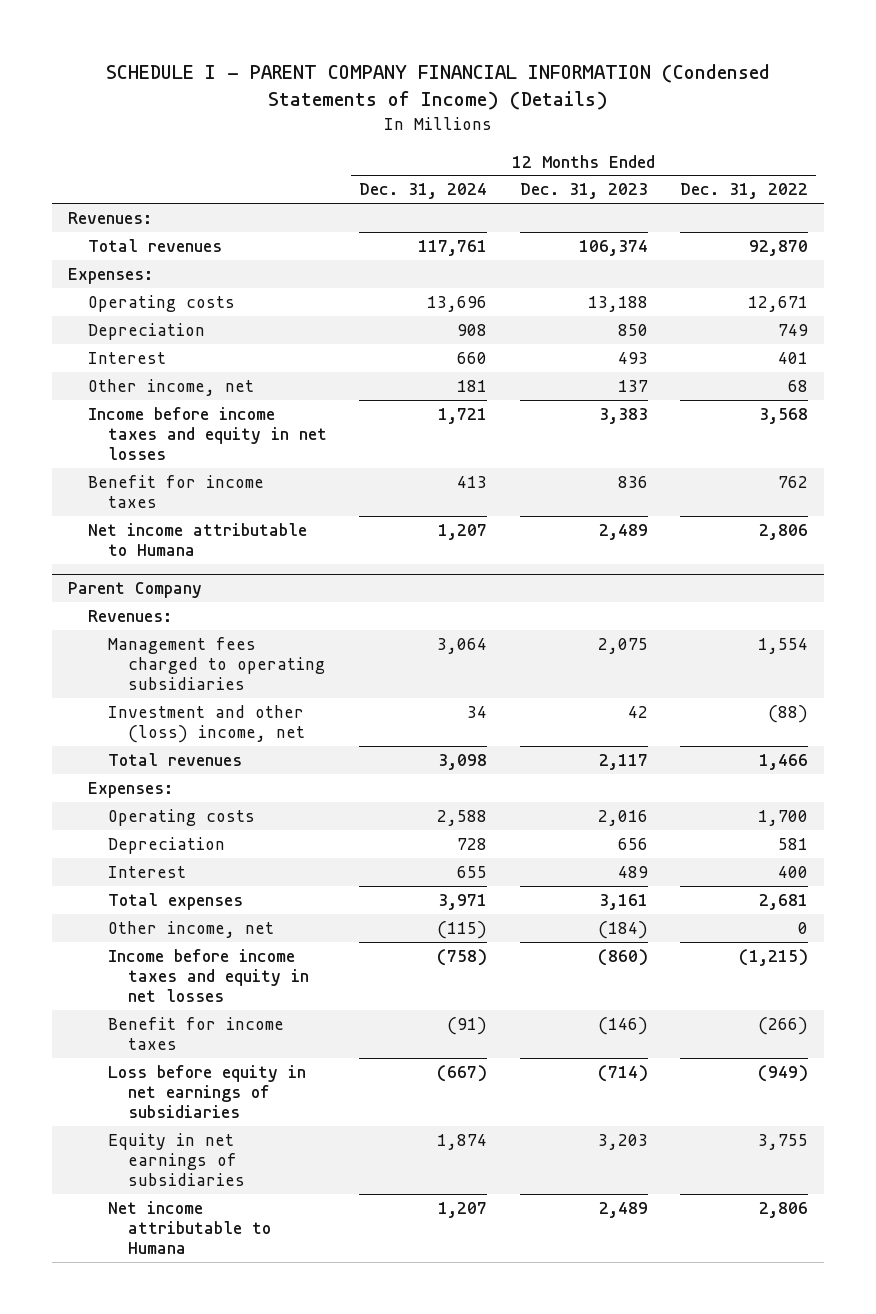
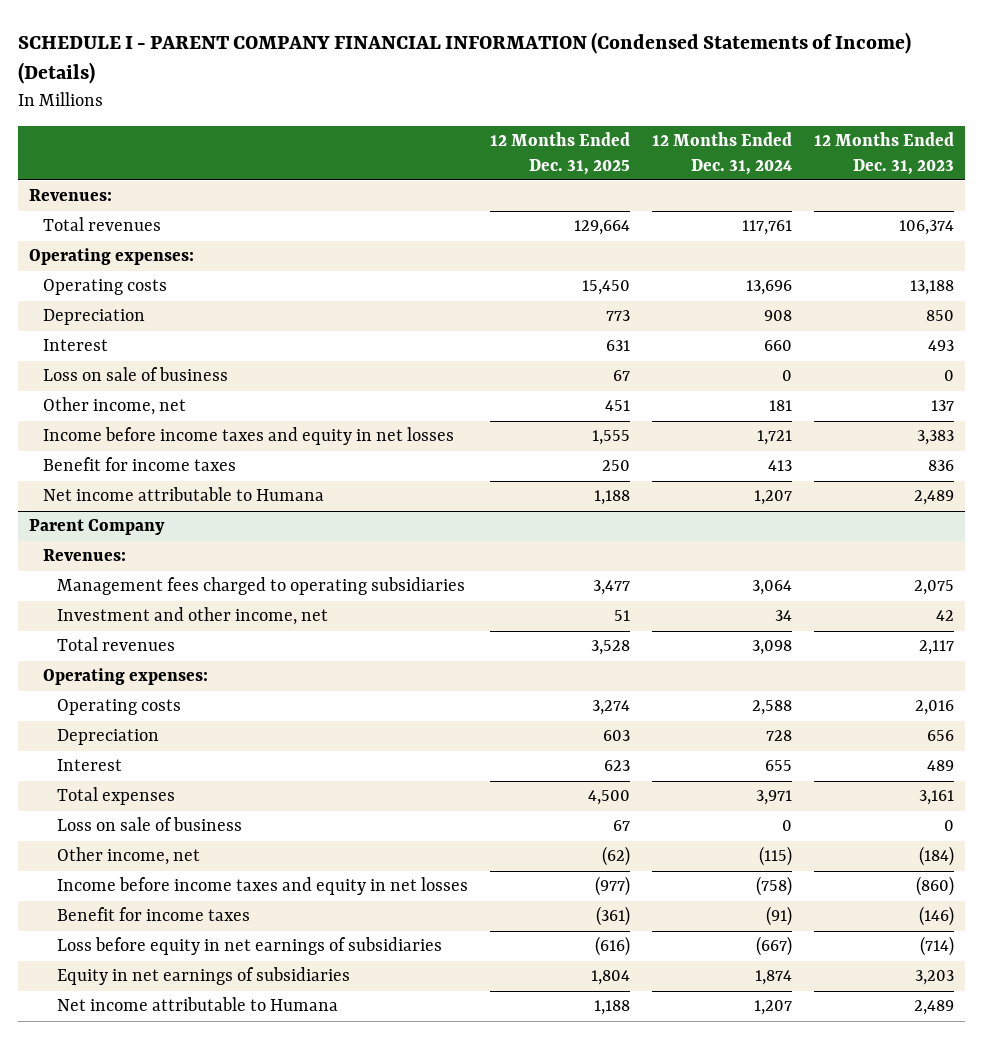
- | 12 Months Ended Dec. 31, 2024 | 12 Months Ended Dec. 31, 2023 | 12 Months Ended Dec. 31, 2022
+ | 12 Months Ended Dec. 31, 2025 | 12 Months Ended Dec. 31, 2024 | 12 Months Ended Dec. 31, 2023
- Expenses:
+ Operating expenses:
+ Loss on sale of business | 67 | 0 | 0
@ Parent Company
- Investment and other (loss) income, net | 34 | 42 | (88)
+ Investment and other income, net | 51 | 34 | 42
- Expenses:
+ Operating expenses:
+ Loss on sale of business | 67 | 0 | 0

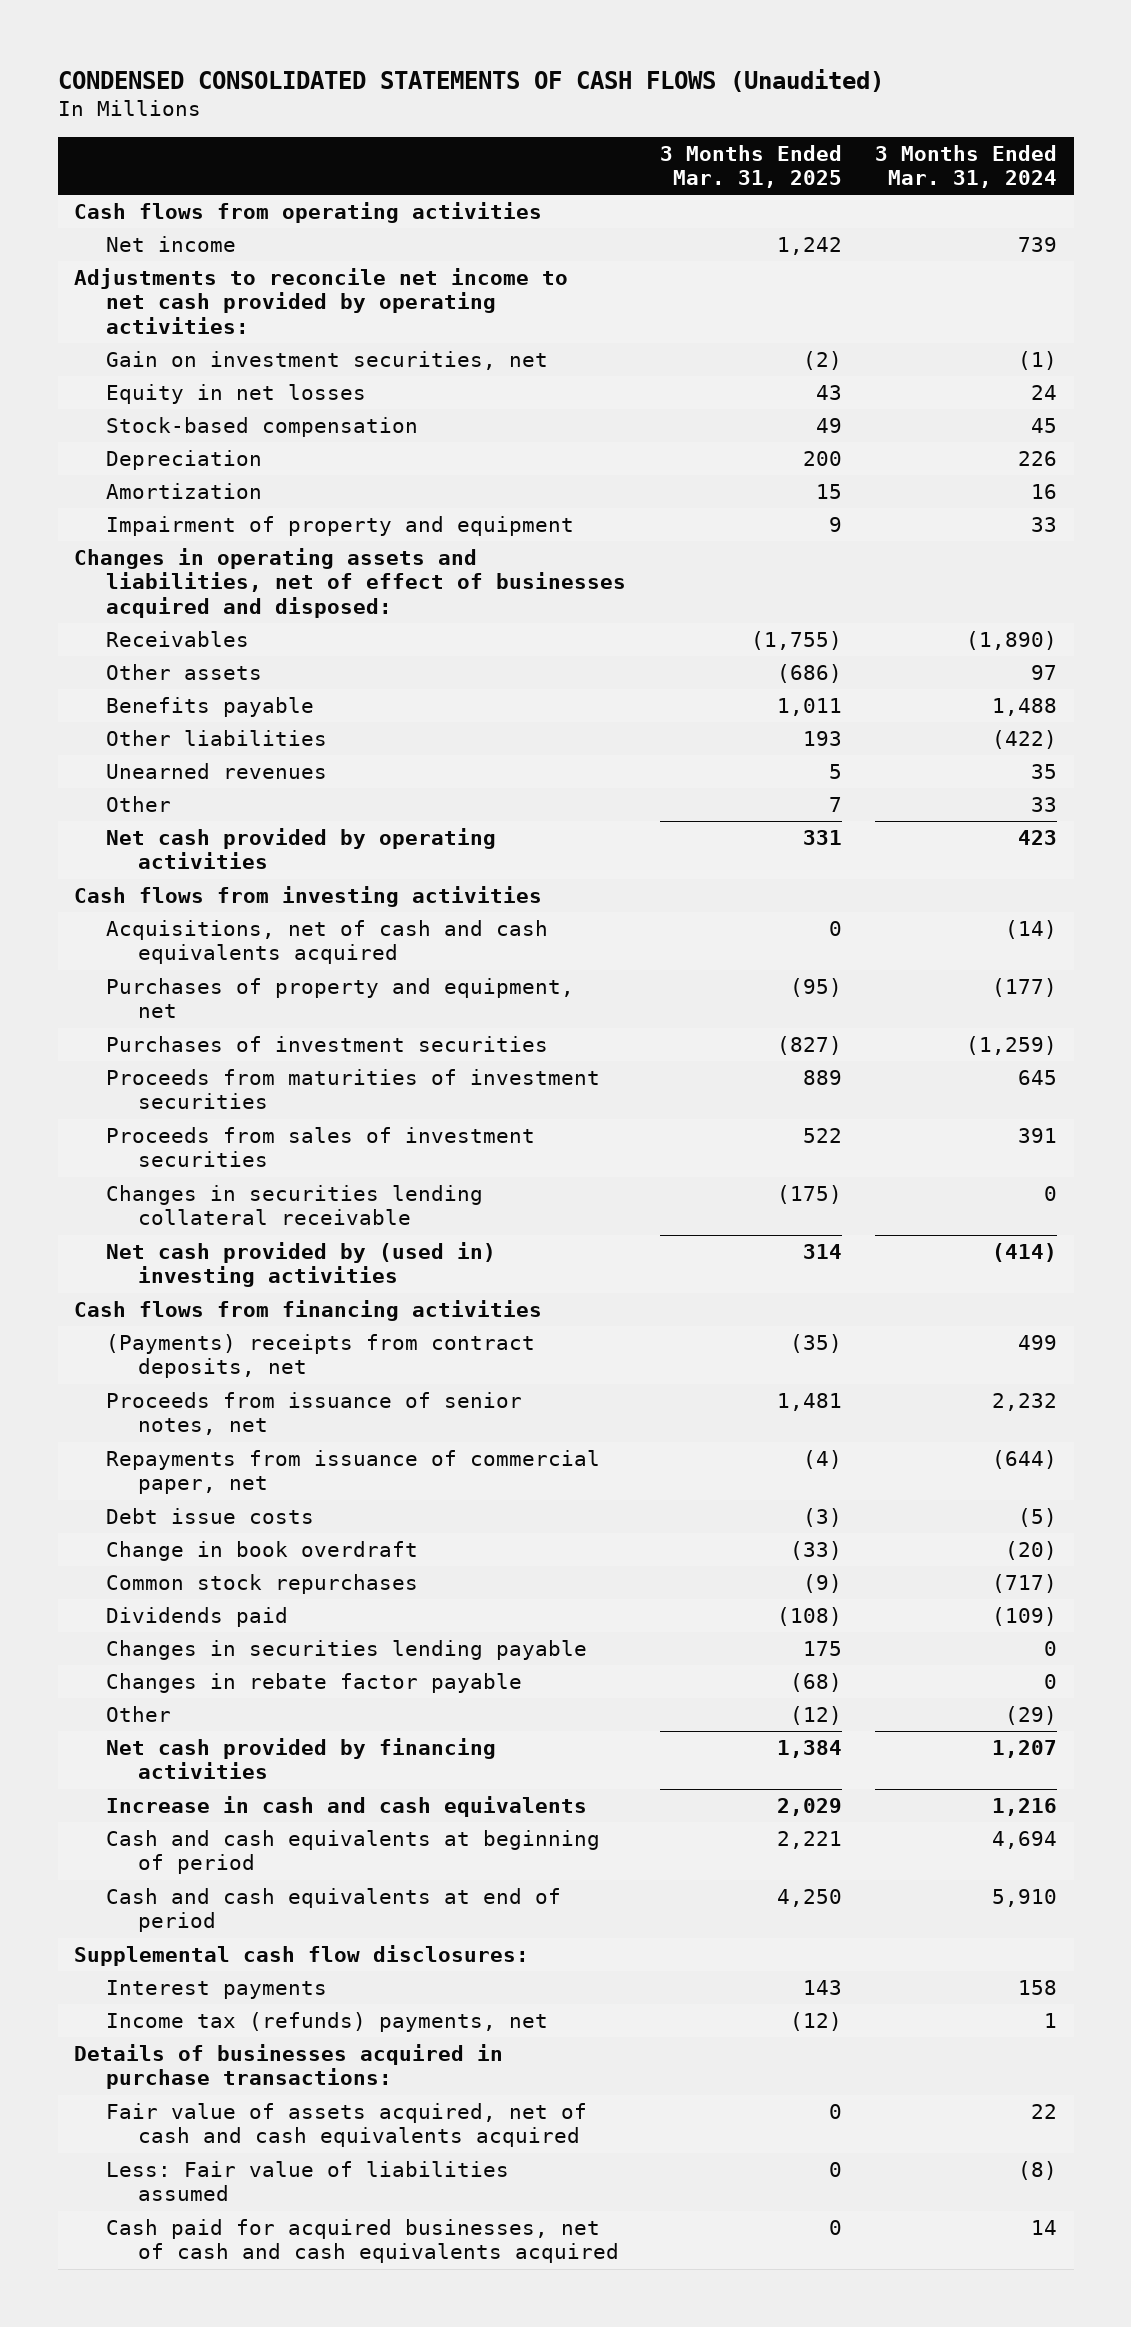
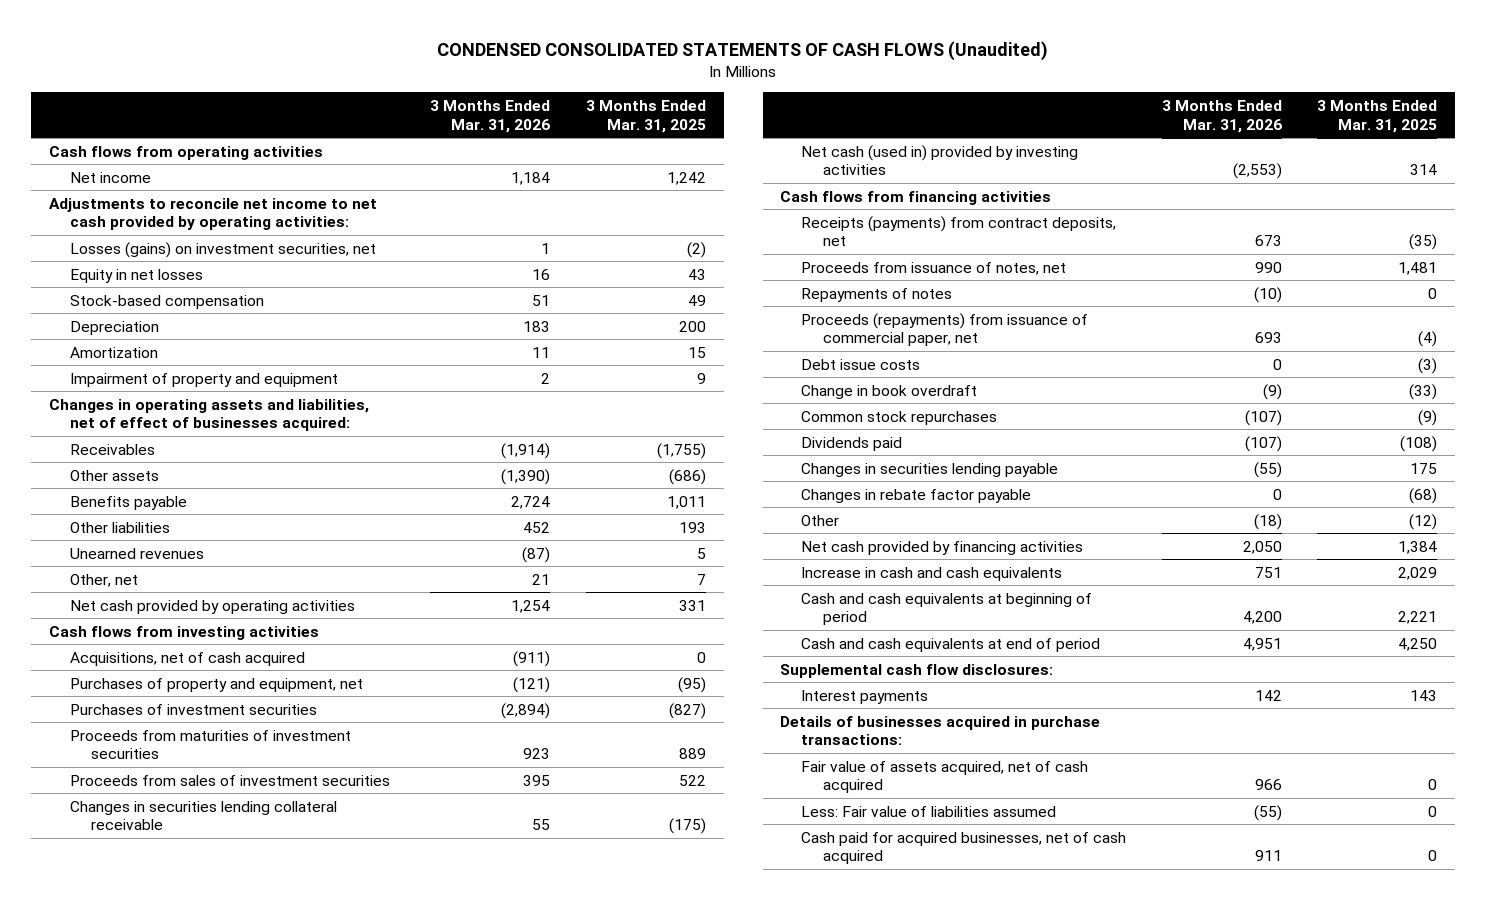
- | 3 Months Ended Mar. 31, 2025 | 3 Months Ended Mar. 31, 2024
+ | 3 Months Ended Mar. 31, 2026 | 3 Months Ended Mar. 31, 2025
- Gain on investment securities, net | (2) | (1)
+ Losses (gains) on investment securities, net | 1 | (2)
- Changes in operating assets and liabilities, net of effect of businesses acquired and disposed:
+ Changes in operating assets and liabilities, net of effect of businesses acquired:
- Other | 7 | 33
+ Other, net | 21 | 7
- Acquisitions, net of cash and cash equivalents acquired | 0 | (14)
+ Acquisitions, net of cash acquired | (911) | 0
- Net cash provided by (used in) investing activities | 314 | (414)
+ Net cash (used in) provided by investing activities | (2,553) | 314
- (Payments) receipts from contract deposits, net | (35) | 499
- Proceeds from issuance of senior notes, net | 1,481 | 2,232
- Repayments from issuance of commercial paper, net | (4) | (644)
+ Receipts (payments) from contract deposits, net | 673 | (35)
+ Proceeds from issuance of notes, net | 990 | 1,481
+ Repayments of notes | (10) | 0
+ Proceeds (repayments) from issuance of commercial paper, net | 693 | (4)
- Income tax (refunds) payments, net | (12) | 1
- Fair value of assets acquired, net of cash and cash equivalents acquired | 0 | 22
+ Fair value of assets acquired, net of cash acquired | 966 | 0
- Cash paid for acquired businesses, net of cash and cash equivalents acquired | 0 | 14
+ Cash paid for acquired businesses, net of cash acquired | 911 | 0

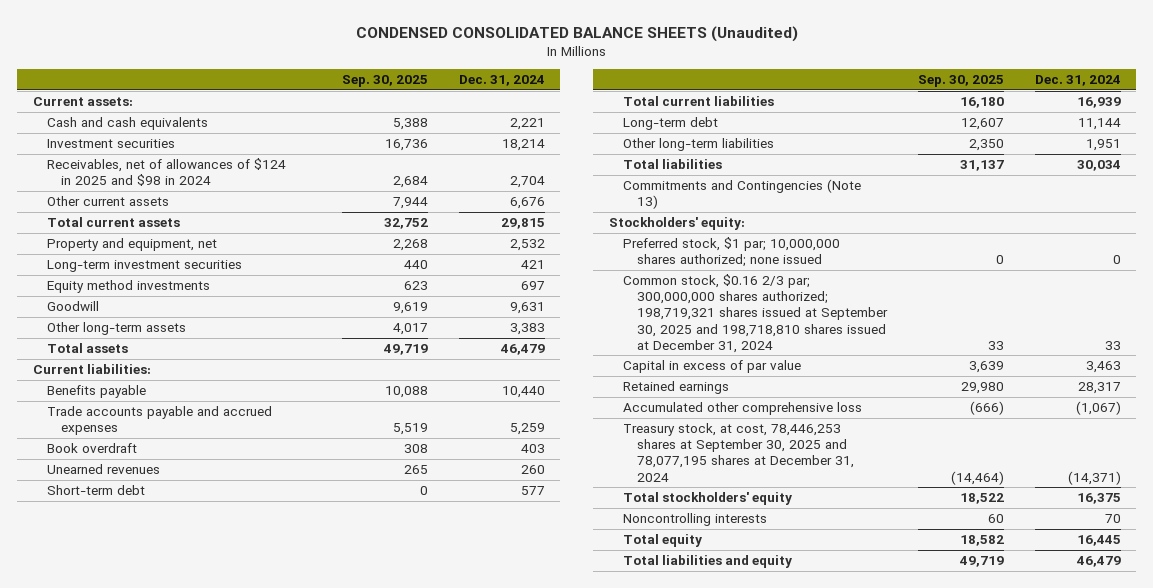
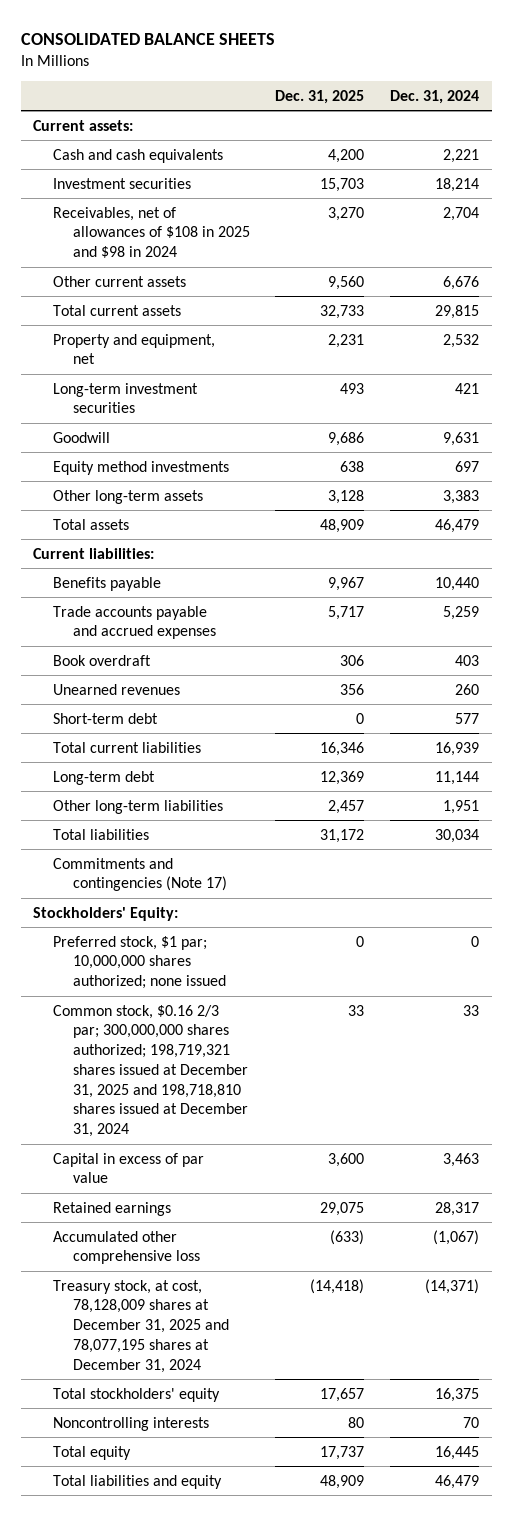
- CONDENSED CONSOLIDATED BALANCE SHEETS (Unaudited)
+ CONSOLIDATED BALANCE SHEETS
- | Sep. 30, 2025 | Dec. 31, 2024
+ | Dec. 31, 2025 | Dec. 31, 2024
- Receivables, net of allowances of $124 in 2025 and $98 in 2024 | 2,684 | 2,704
+ Receivables, net of allowances of $108 in 2025 and $98 in 2024 | 3,270 | 2,704
moved down: Equity method investments | 638 | 697
- Commitments and Contingencies (Note 13)
- Stockholders' equity:
+ Commitments and contingencies (Note 17)
+ Stockholders' Equity:
- Common stock, $0.16 2/3 par; 300,000,000 shares authorized; 198,719,321 shares issued at September 30, 2025 and 198,718,810 shares issued at December 31, 2024 | 33 | 33
+ Common stock, $0.16 2/3 par; 300,000,000 shares authorized; 198,719,321 shares issued at December 31, 2025 and 198,718,810 shares issued at December 31, 2024 | 33 | 33
- Treasury stock, at cost, 78,446,253 shares at September 30, 2025 and 78,077,195 shares at December 31, 2024 | (14,464) | (14,371)
+ Treasury stock, at cost, 78,128,009 shares at December 31, 2025 and 78,077,195 shares at December 31, 2024 | (14,418) | (14,371)

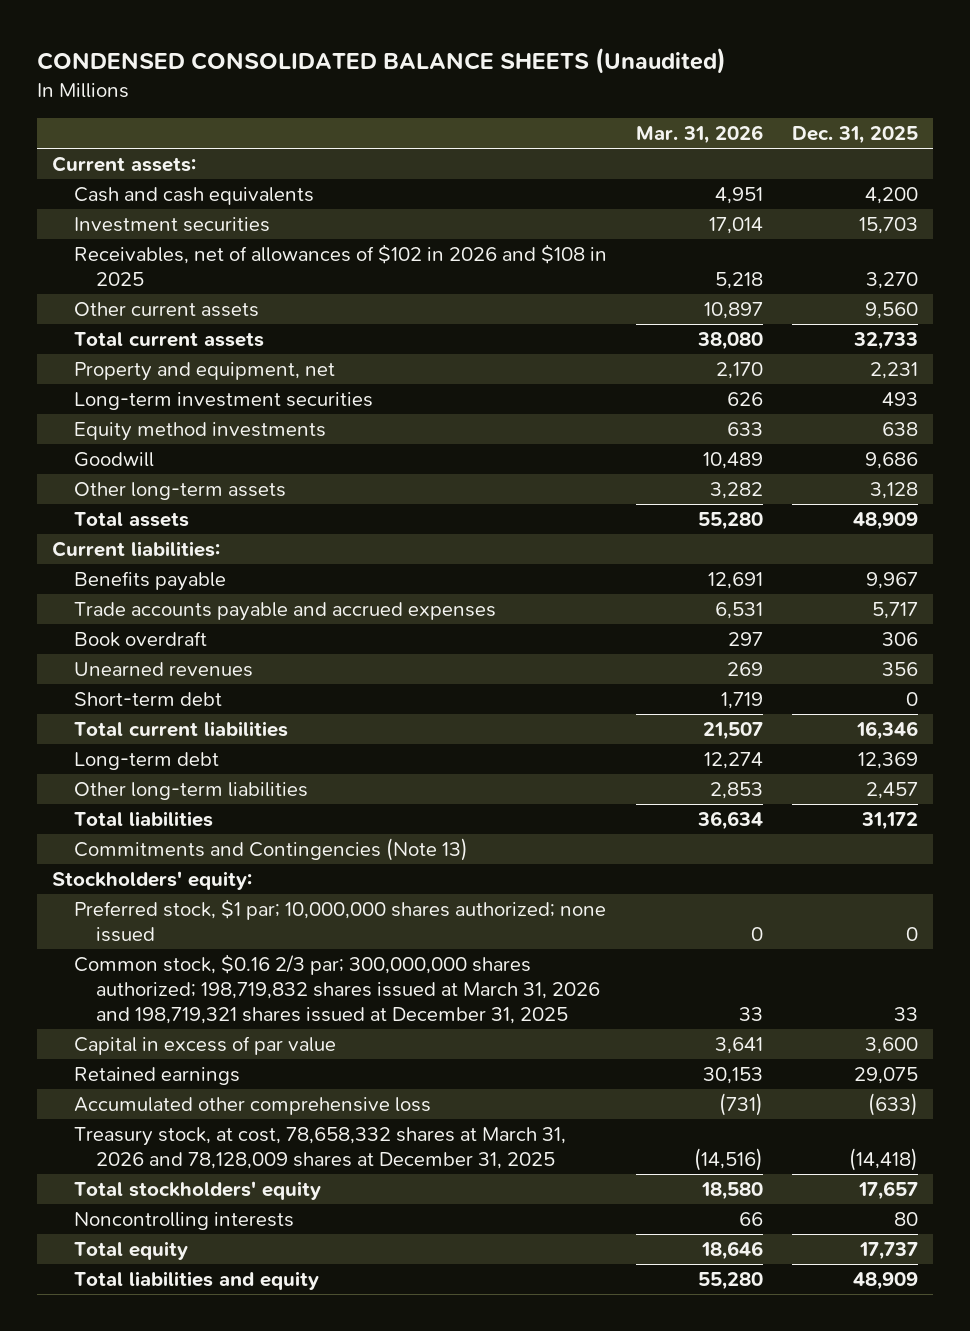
- CONSOLIDATED BALANCE SHEETS
+ CONDENSED CONSOLIDATED BALANCE SHEETS (Unaudited)
- | Dec. 31, 2025 | Dec. 31, 2024
+ | Mar. 31, 2026 | Dec. 31, 2025
- Receivables, net of allowances of $108 in 2025 and $98 in 2024 | 3,270 | 2,704
+ Receivables, net of allowances of $102 in 2026 and $108 in 2025 | 5,218 | 3,270
moved down: Goodwill | 10,489 | 9,686
- Commitments and contingencies (Note 17)
- Stockholders' Equity:
+ Commitments and Contingencies (Note 13)
+ Stockholders' equity:
- Common stock, $0.16 2/3 par; 300,000,000 shares authorized; 198,719,321 shares issued at December 31, 2025 and 198,718,810 shares issued at December 31, 2024 | 33 | 33
+ Common stock, $0.16 2/3 par; 300,000,000 shares authorized; 198,719,832 shares issued at March 31, 2026 and 198,719,321 shares issued at December 31, 2025 | 33 | 33
- Treasury stock, at cost, 78,128,009 shares at December 31, 2025 and 78,077,195 shares at December 31, 2024 | (14,418) | (14,371)
+ Treasury stock, at cost, 78,658,332 shares at March 31, 2026 and 78,128,009 shares at December 31, 2025 | (14,516) | (14,418)

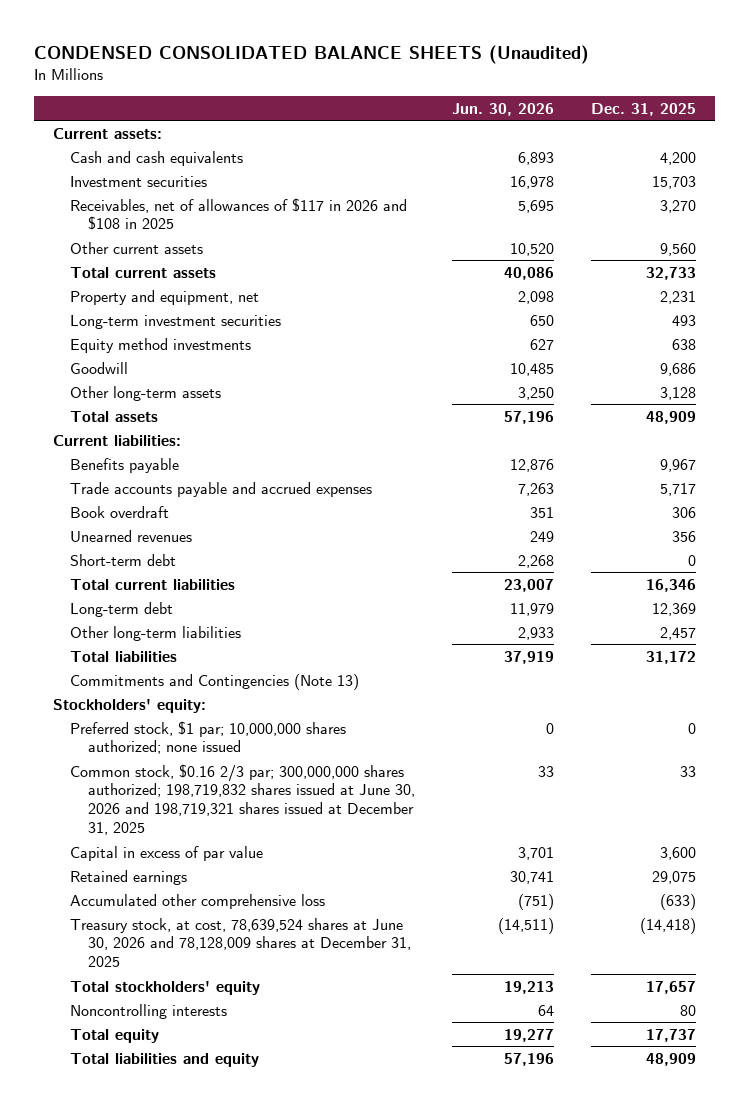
- | Mar. 31, 2026 | Dec. 31, 2025
+ | Jun. 30, 2026 | Dec. 31, 2025
- Receivables, net of allowances of $102 in 2026 and $108 in 2025 | 5,218 | 3,270
+ Receivables, net of allowances of $117 in 2026 and $108 in 2025 | 5,695 | 3,270
- Common stock, $0.16 2/3 par; 300,000,000 shares authorized; 198,719,832 shares issued at March 31, 2026 and 198,719,321 shares issued at December 31, 2025 | 33 | 33
+ Common stock, $0.16 2/3 par; 300,000,000 shares authorized; 198,719,832 shares issued at June 30, 2026 and 198,719,321 shares issued at December 31, 2025 | 33 | 33
- Treasury stock, at cost, 78,658,332 shares at March 31, 2026 and 78,128,009 shares at December 31, 2025 | (14,516) | (14,418)
+ Treasury stock, at cost, 78,639,524 shares at June 30, 2026 and 78,128,009 shares at December 31, 2025 | (14,511) | (14,418)

